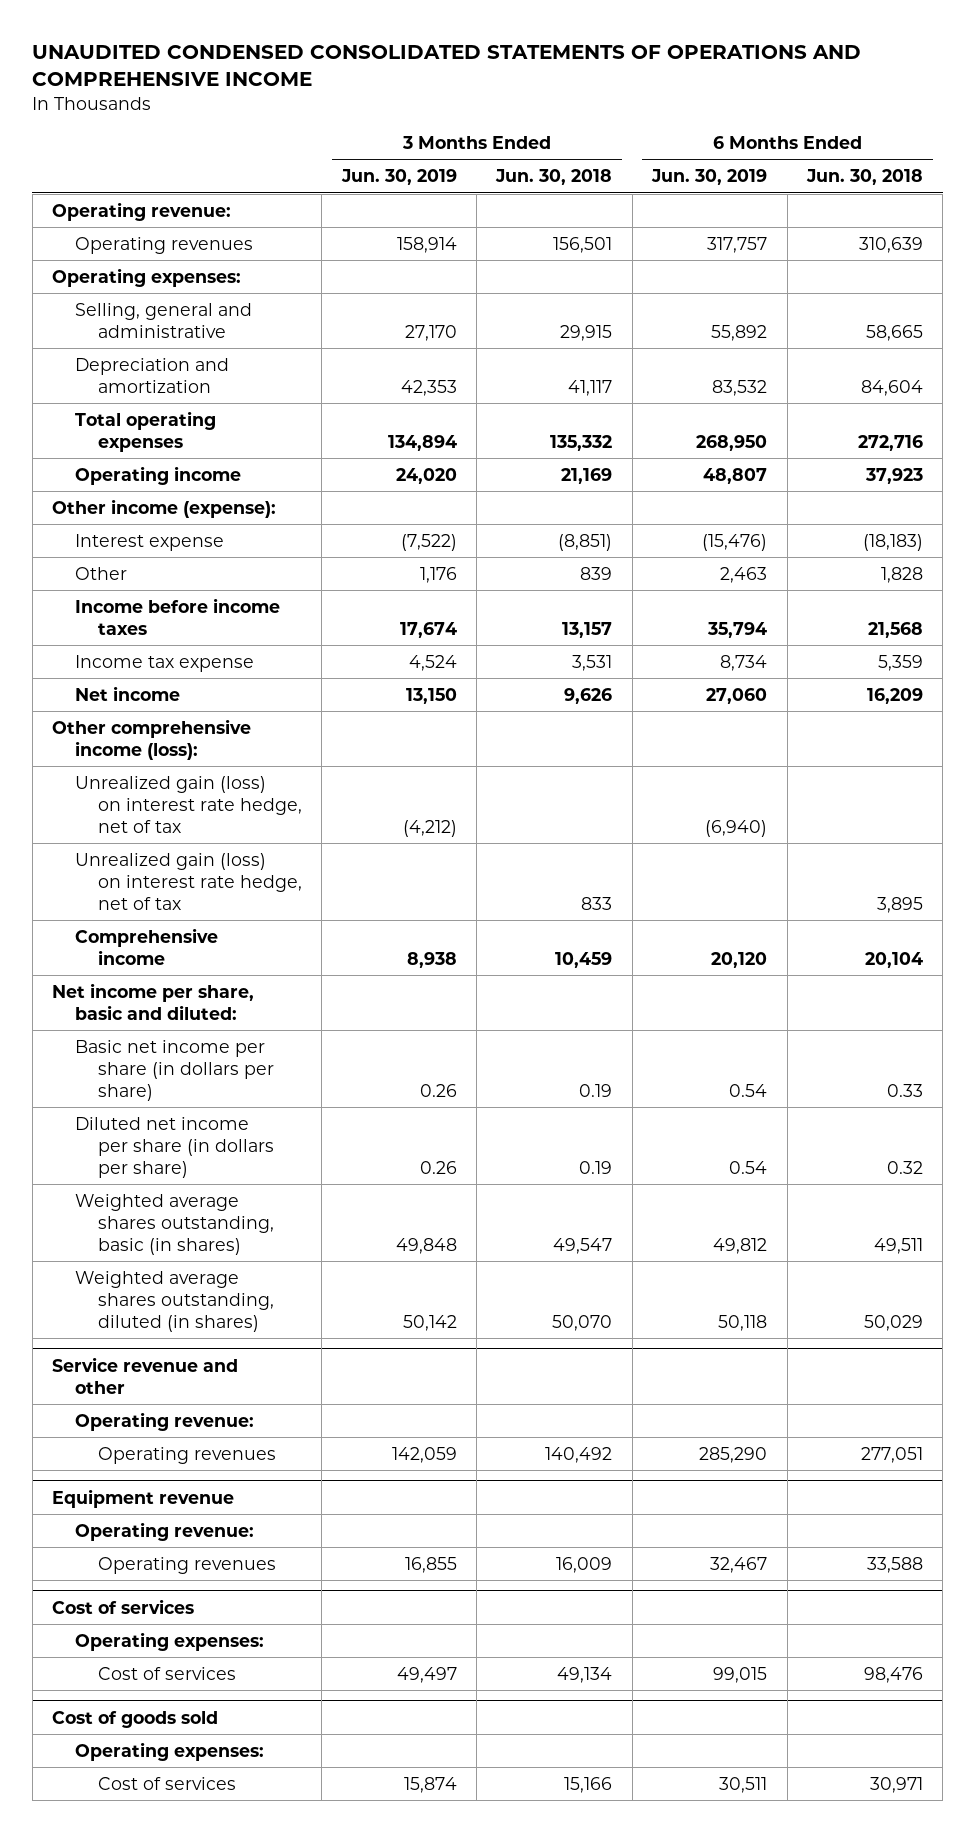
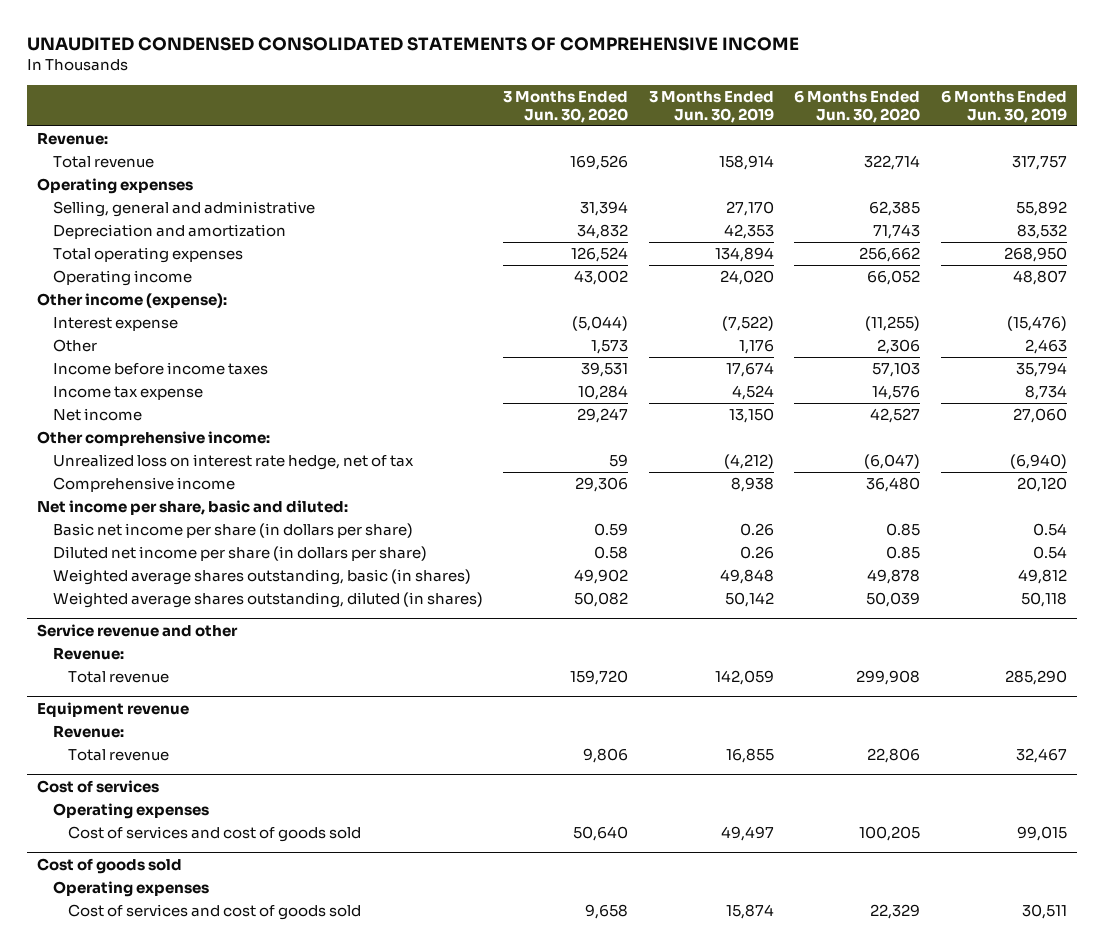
- UNAUDITED CONDENSED CONSOLIDATED STATEMENTS OF OPERATIONS AND COMPREHENSIVE INCOME
+ UNAUDITED CONDENSED CONSOLIDATED STATEMENTS OF COMPREHENSIVE INCOME
- | 3 Months Ended Jun. 30, 2019 | 3 Months Ended Jun. 30, 2018 | 6 Months Ended Jun. 30, 2019 | 6 Months Ended Jun. 30, 2018
+ | 3 Months Ended Jun. 30, 2020 | 3 Months Ended Jun. 30, 2019 | 6 Months Ended Jun. 30, 2020 | 6 Months Ended Jun. 30, 2019
- Operating revenue:
- Operating revenues | 158,914 | 156,501 | 317,757 | 310,639
- Operating expenses:
+ Revenue:
+ Total revenue | 169,526 | 158,914 | 322,714 | 317,757
+ Operating expenses
- Other comprehensive income (loss):
- Unrealized gain (loss) on interest rate hedge, net of tax | (4,212) | | (6,940) |
- Unrealized gain (loss) on interest rate hedge, net of tax | | 833 | | 3,895
+ Other comprehensive income:
+ Unrealized loss on interest rate hedge, net of tax | 59 | (4,212) | (6,047) | (6,940)
@ Service revenue and other
- Operating revenue:
- Operating revenues | 142,059 | 140,492 | 285,290 | 277,051
+ Revenue:
+ Total revenue | 159,720 | 142,059 | 299,908 | 285,290
@ Equipment revenue
- Operating revenue:
- Operating revenues | 16,855 | 16,009 | 32,467 | 33,588
+ Revenue:
+ Total revenue | 9,806 | 16,855 | 22,806 | 32,467
@ Cost of services
- Operating expenses:
- Cost of services | 49,497 | 49,134 | 99,015 | 98,476
+ Operating expenses
+ Cost of services and cost of goods sold | 50,640 | 49,497 | 100,205 | 99,015
@ Cost of goods sold
- Operating expenses:
- Cost of services | 15,874 | 15,166 | 30,511 | 30,971
+ Operating expenses
+ Cost of services and cost of goods sold | 9,658 | 15,874 | 22,329 | 30,511

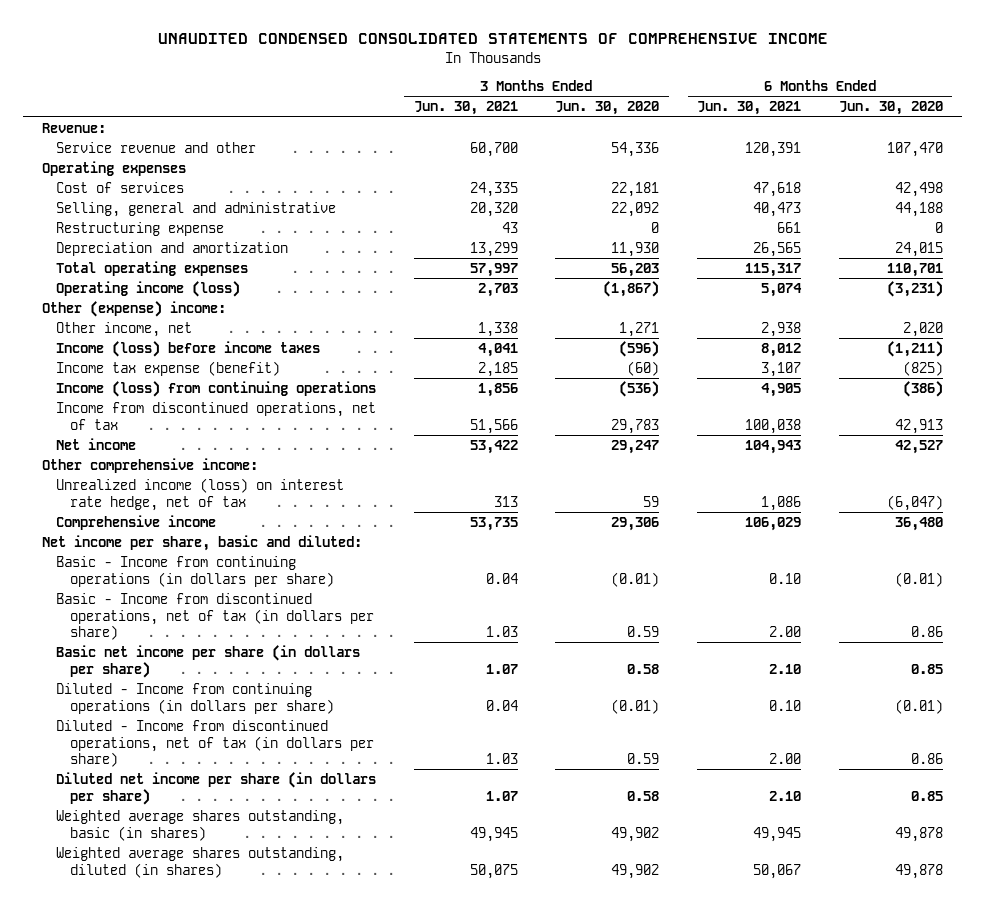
- | 3 Months Ended Jun. 30, 2020 | 3 Months Ended Jun. 30, 2019 | 6 Months Ended Jun. 30, 2020 | 6 Months Ended Jun. 30, 2019
+ | 3 Months Ended Jun. 30, 2021 | 3 Months Ended Jun. 30, 2020 | 6 Months Ended Jun. 30, 2021 | 6 Months Ended Jun. 30, 2020
- Total revenue | 169,526 | 158,914 | 322,714 | 317,757
+ Service revenue and other | 60,700 | 54,336 | 120,391 | 107,470
- Selling, general and administrative | 31,394 | 27,170 | 62,385 | 55,892
- Depreciation and amortization | 34,832 | 42,353 | 71,743 | 83,532
- Total operating expenses | 126,524 | 134,894 | 256,662 | 268,950
- Operating income | 43,002 | 24,020 | 66,052 | 48,807
- Other income (expense):
- Interest expense | (5,044) | (7,522) | (11,255) | (15,476)
- Other | 1,573 | 1,176 | 2,306 | 2,463
- Income before income taxes | 39,531 | 17,674 | 57,103 | 35,794
- Income tax expense | 10,284 | 4,524 | 14,576 | 8,734
+ Cost of services | 24,335 | 22,181 | 47,618 | 42,498
+ Selling, general and administrative | 20,320 | 22,092 | 40,473 | 44,188
+ Restructuring expense | 43 | 0 | 661 | 0
+ Depreciation and amortization | 13,299 | 11,930 | 26,565 | 24,015
+ Total operating expenses | 57,997 | 56,203 | 115,317 | 110,701
+ Operating income (loss) | 2,703 | (1,867) | 5,074 | (3,231)
+ Other (expense) income:
+ Other income, net | 1,338 | 1,271 | 2,938 | 2,020
+ Income (loss) before income taxes | 4,041 | (596) | 8,012 | (1,211)
+ Income tax expense (benefit) | 2,185 | (60) | 3,107 | (825)
+ Income (loss) from continuing operations | 1,856 | (536) | 4,905 | (386)
+ Income from discontinued operations, net of tax | 51,566 | 29,783 | 100,038 | 42,913
- Unrealized loss on interest rate hedge, net of tax | 59 | (4,212) | (6,047) | (6,940)
+ Unrealized income (loss) on interest rate hedge, net of tax | 313 | 59 | 1,086 | (6,047)
- Basic net income per share (in dollars per share) | 0.59 | 0.26 | 0.85 | 0.54
+ Basic - Income from continuing operations (in dollars per share) | 0.04 | (0.01) | 0.10 | (0.01)
+ Basic - Income from discontinued operations, net of tax (in dollars per share) | 1.03 | 0.59 | 2.00 | 0.86
+ Basic net income per share (in dollars per share) | 1.07 | 0.58 | 2.10 | 0.85
+ Diluted - Income from continuing operations (in dollars per share) | 0.04 | (0.01) | 0.10 | (0.01)
+ Diluted - Income from discontinued operations, net of tax (in dollars per share) | 1.03 | 0.59 | 2.00 | 0.86
- Weighted average shares outstanding, diluted (in shares) | 50,082 | 50,142 | 50,039 | 50,118
- Service revenue and other
- Revenue:
- Total revenue | 159,720 | 142,059 | 299,908 | 285,290
- Equipment revenue
- Revenue:
- Total revenue | 9,806 | 16,855 | 22,806 | 32,467
- Cost of services
- Operating expenses
- Cost of services and cost of goods sold | 50,640 | 49,497 | 100,205 | 99,015
- Cost of goods sold
- Operating expenses
- Cost of services and cost of goods sold | 9,658 | 15,874 | 22,329 | 30,511
+ Weighted average shares outstanding, diluted (in shares) | 50,075 | 49,902 | 50,067 | 49,878

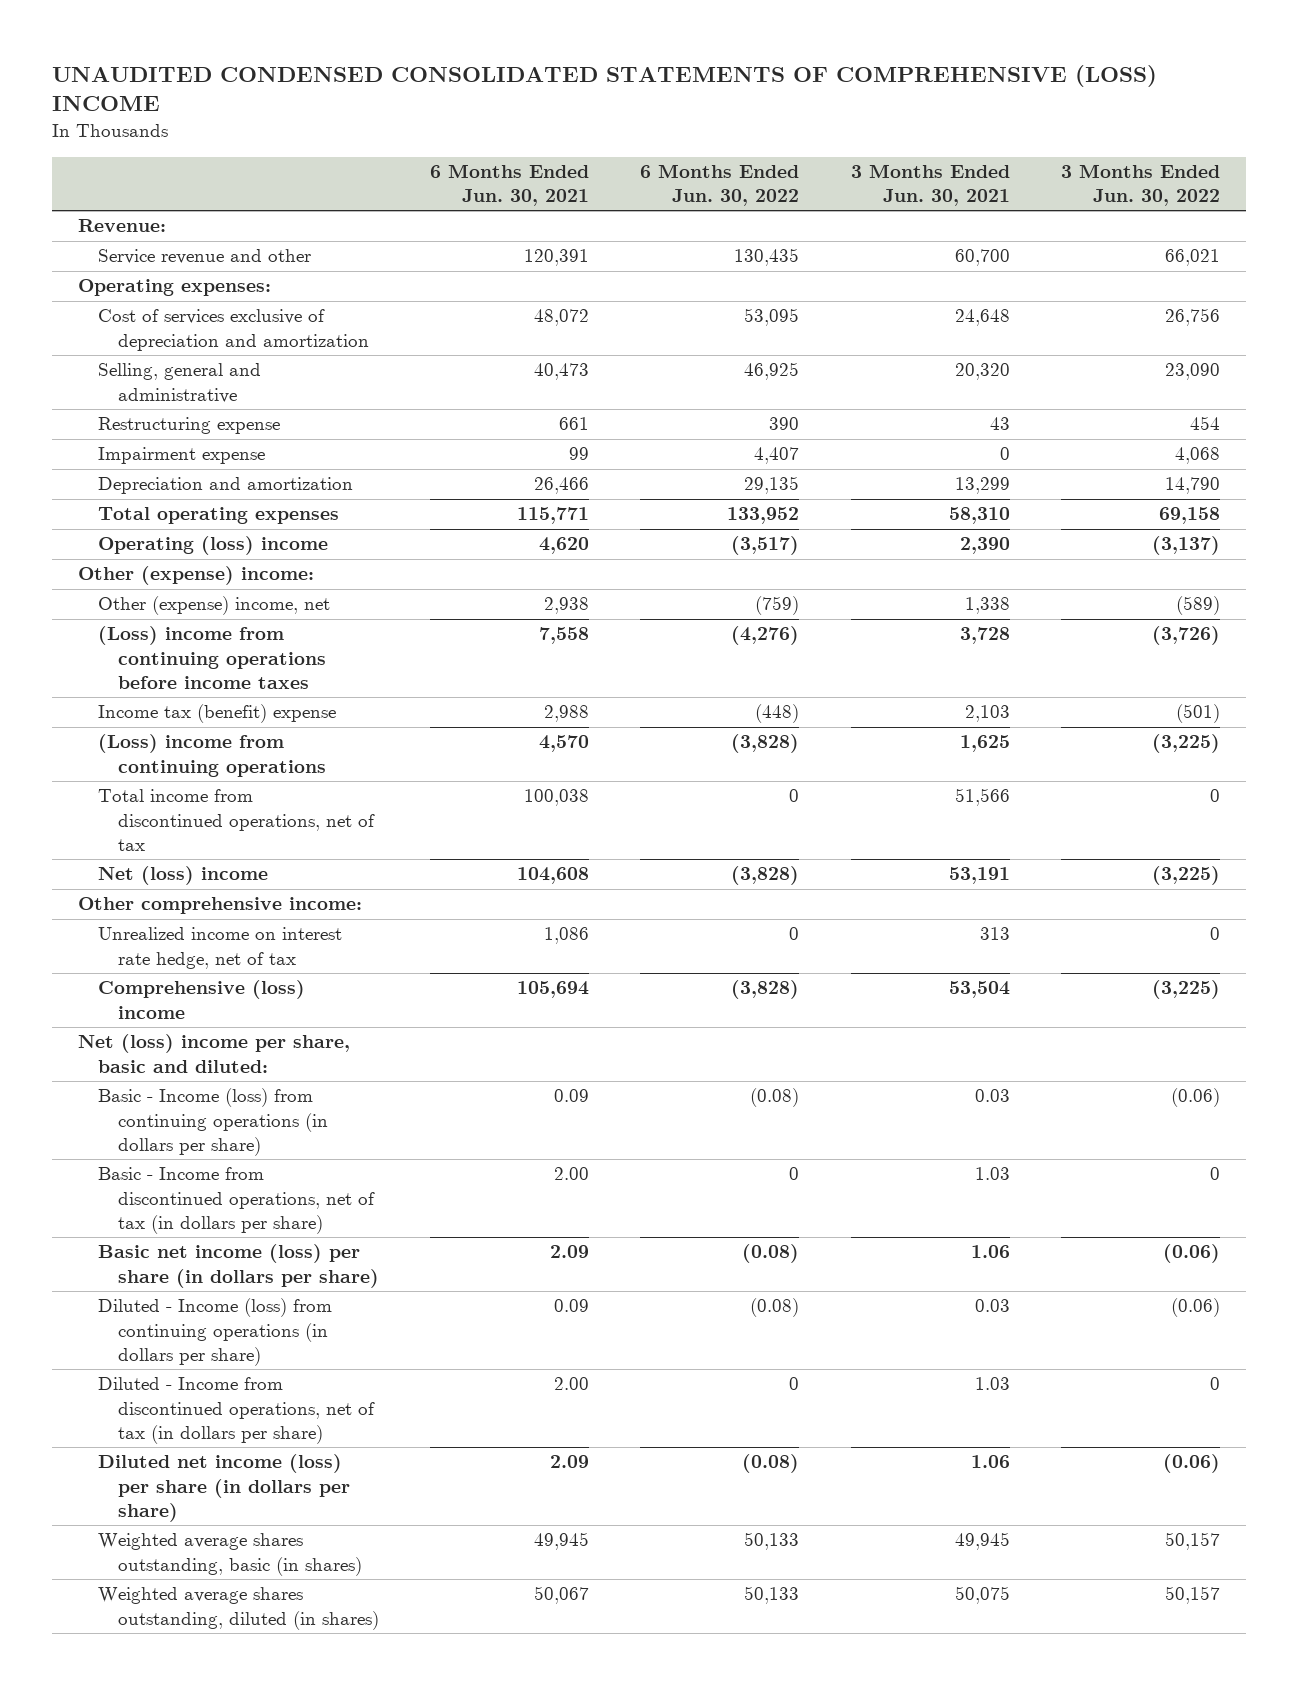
- UNAUDITED CONDENSED CONSOLIDATED STATEMENTS OF COMPREHENSIVE INCOME
+ UNAUDITED CONDENSED CONSOLIDATED STATEMENTS OF COMPREHENSIVE (LOSS) INCOME
- | 3 Months Ended Jun. 30, 2021 | 3 Months Ended Jun. 30, 2020 | 6 Months Ended Jun. 30, 2021 | 6 Months Ended Jun. 30, 2020
+ | 6 Months Ended Jun. 30, 2021 | 6 Months Ended Jun. 30, 2022 | 3 Months Ended Jun. 30, 2021 | 3 Months Ended Jun. 30, 2022
- Operating expenses
- Cost of services | 24,335 | 22,181 | 47,618 | 42,498
+ Operating expenses:
+ Cost of services exclusive of depreciation and amortization | 48,072 | 53,095 | 24,648 | 26,756
- Depreciation and amortization | 13,299 | 11,930 | 26,565 | 24,015
- Total operating expenses | 57,997 | 56,203 | 115,317 | 110,701
- Operating income (loss) | 2,703 | (1,867) | 5,074 | (3,231)
+ Impairment expense | 99 | 4,407 | 0 | 4,068
+ Depreciation and amortization | 26,466 | 29,135 | 13,299 | 14,790
+ Total operating expenses | 115,771 | 133,952 | 58,310 | 69,158
+ Operating (loss) income | 4,620 | (3,517) | 2,390 | (3,137)
- Other income, net | 1,338 | 1,271 | 2,938 | 2,020
- Income (loss) before income taxes | 4,041 | (596) | 8,012 | (1,211)
- Income tax expense (benefit) | 2,185 | (60) | 3,107 | (825)
- Income (loss) from continuing operations | 1,856 | (536) | 4,905 | (386)
- Income from discontinued operations, net of tax | 51,566 | 29,783 | 100,038 | 42,913
- Net income | 53,422 | 29,247 | 104,943 | 42,527
+ Other (expense) income, net | 2,938 | (759) | 1,338 | (589)
+ (Loss) income from continuing operations before income taxes | 7,558 | (4,276) | 3,728 | (3,726)
+ Income tax (benefit) expense | 2,988 | (448) | 2,103 | (501)
+ (Loss) income from continuing operations | 4,570 | (3,828) | 1,625 | (3,225)
+ Total income from discontinued operations, net of tax | 100,038 | 0 | 51,566 | 0
+ Net (loss) income | 104,608 | (3,828) | 53,191 | (3,225)
- Unrealized income (loss) on interest rate hedge, net of tax | 313 | 59 | 1,086 | (6,047)
- Comprehensive income | 53,735 | 29,306 | 106,029 | 36,480
- Net income per share, basic and diluted:
- Basic - Income from continuing operations (in dollars per share) | 0.04 | (0.01) | 0.10 | (0.01)
+ Unrealized income on interest rate hedge, net of tax | 1,086 | 0 | 313 | 0
+ Comprehensive (loss) income | 105,694 | (3,828) | 53,504 | (3,225)
+ Net (loss) income per share, basic and diluted:
+ Basic - Income (loss) from continuing operations (in dollars per share) | 0.09 | (0.08) | 0.03 | (0.06)
- Basic net income per share (in dollars per share) | 1.07 | 0.58 | 2.10 | 0.85
- Diluted - Income from continuing operations (in dollars per share) | 0.04 | (0.01) | 0.10 | (0.01)
+ Basic net income (loss) per share (in dollars per share) | 2.09 | (0.08) | 1.06 | (0.06)
+ Diluted - Income (loss) from continuing operations (in dollars per share) | 0.09 | (0.08) | 0.03 | (0.06)
- Diluted net income per share (in dollars per share) | 1.07 | 0.58 | 2.10 | 0.85
+ Diluted net income (loss) per share (in dollars per share) | 2.09 | (0.08) | 1.06 | (0.06)

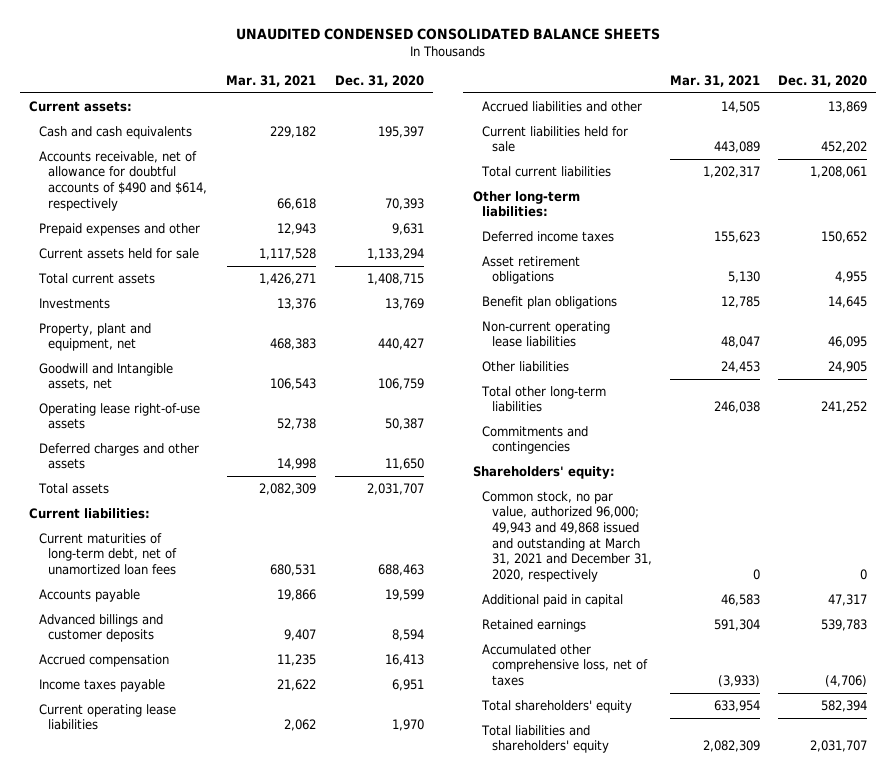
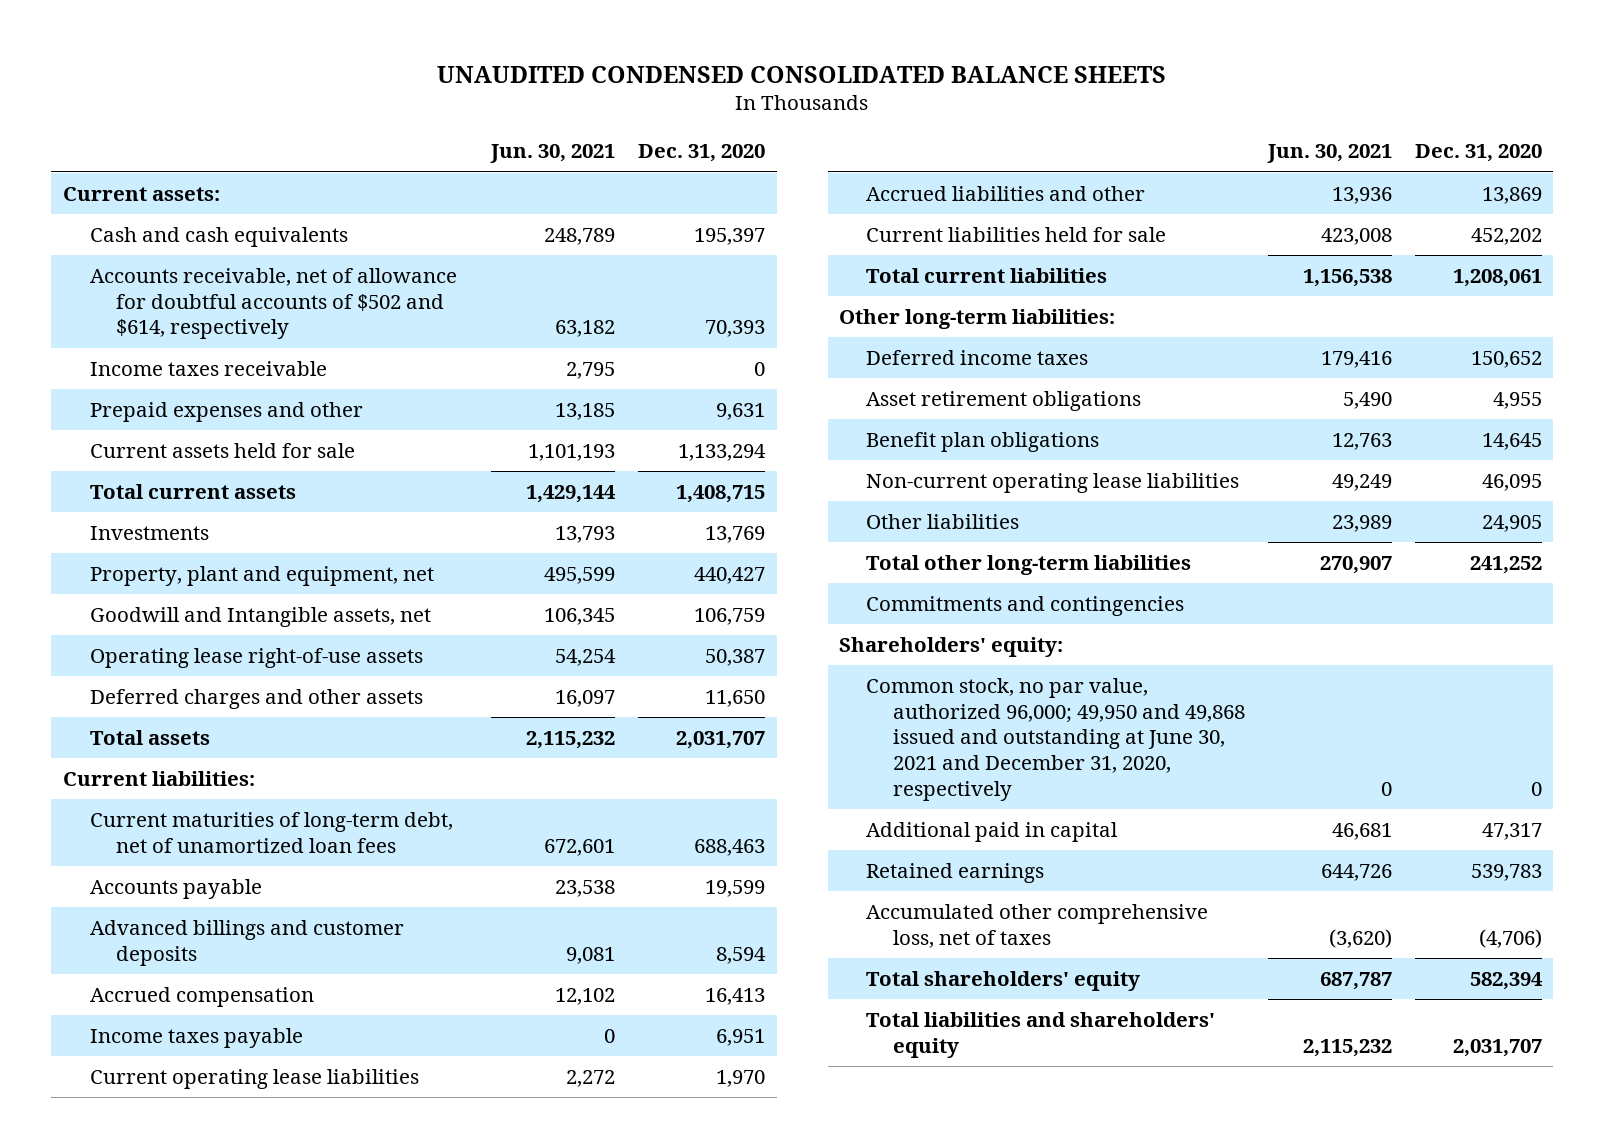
- | Mar. 31, 2021 | Dec. 31, 2020
+ | Jun. 30, 2021 | Dec. 31, 2020
- Accounts receivable, net of allowance for doubtful accounts of $490 and $614, respectively | 66,618 | 70,393
+ Accounts receivable, net of allowance for doubtful accounts of $502 and $614, respectively | 63,182 | 70,393
+ Income taxes receivable | 2,795 | 0
- Common stock, no par value, authorized 96,000; 49,943 and 49,868 issued and outstanding at March 31, 2021 and December 31, 2020, respectively | 0 | 0
+ Common stock, no par value, authorized 96,000; 49,950 and 49,868 issued and outstanding at June 30, 2021 and December 31, 2020, respectively | 0 | 0

